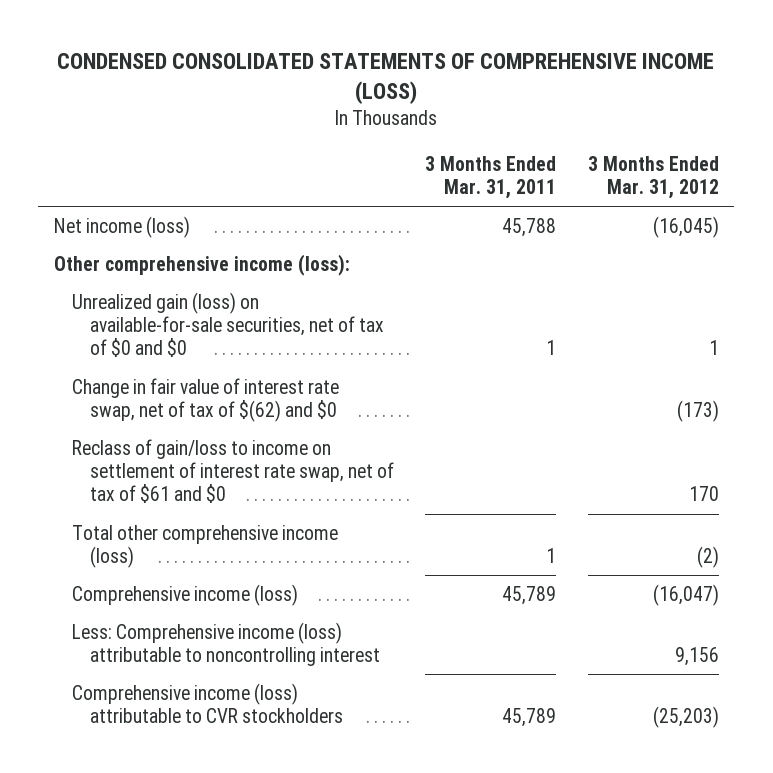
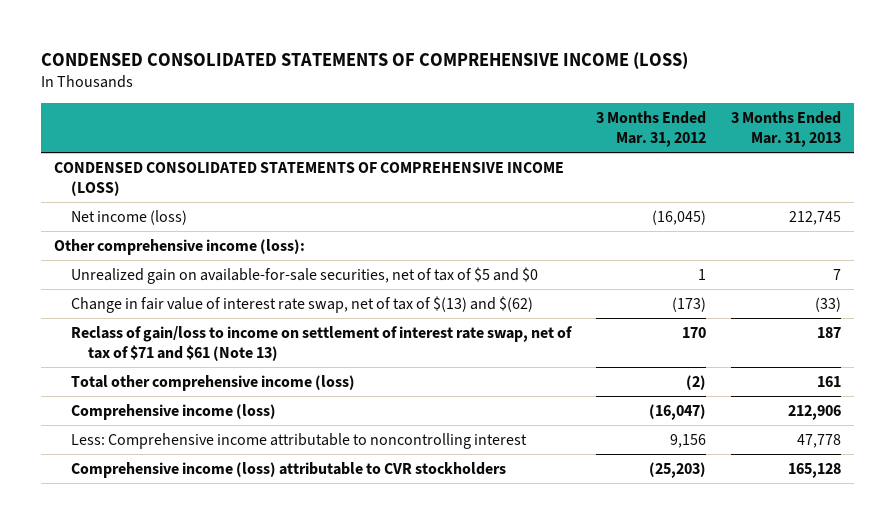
- | 3 Months Ended Mar. 31, 2011 | 3 Months Ended Mar. 31, 2012
+ | 3 Months Ended Mar. 31, 2012 | 3 Months Ended Mar. 31, 2013
+ CONDENSED CONSOLIDATED STATEMENTS OF COMPREHENSIVE INCOME (LOSS)
- Unrealized gain (loss) on available-for-sale securities, net of tax of $0 and $0 | 1 | 1
- Change in fair value of interest rate swap, net of tax of $(62) and $0 | | (173)
- Reclass of gain/loss to income on settlement of interest rate swap, net of tax of $61 and $0 | | 170
+ Unrealized gain on available-for-sale securities, net of tax of $5 and $0 | 1 | 7
+ Change in fair value of interest rate swap, net of tax of $(13) and $(62) | (173) | (33)
+ Reclass of gain/loss to income on settlement of interest rate swap, net of tax of $71 and $61 (Note 13) | 170 | 187
- Less: Comprehensive income (loss) attributable to noncontrolling interest | | 9,156
+ Less: Comprehensive income attributable to noncontrolling interest | 9,156 | 47,778

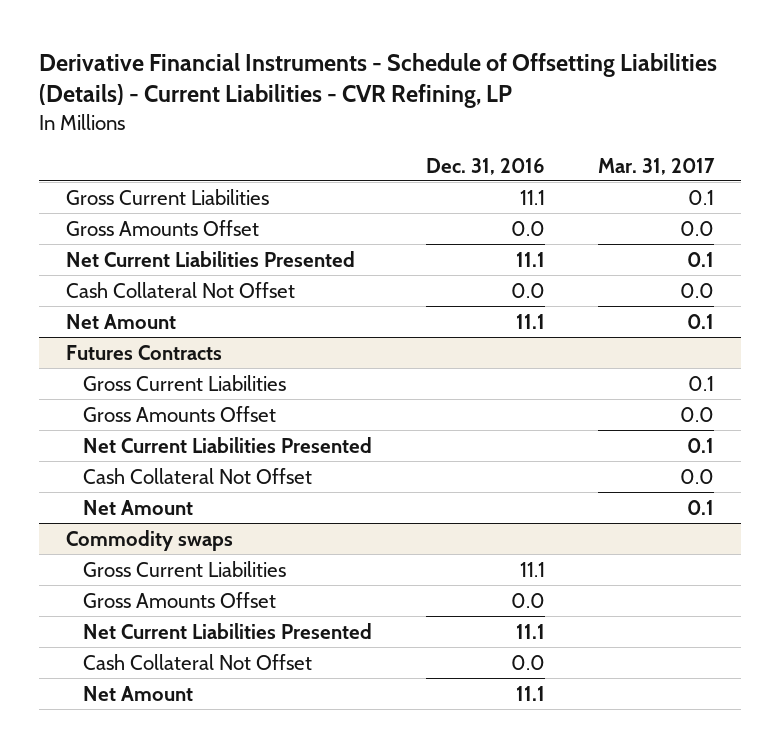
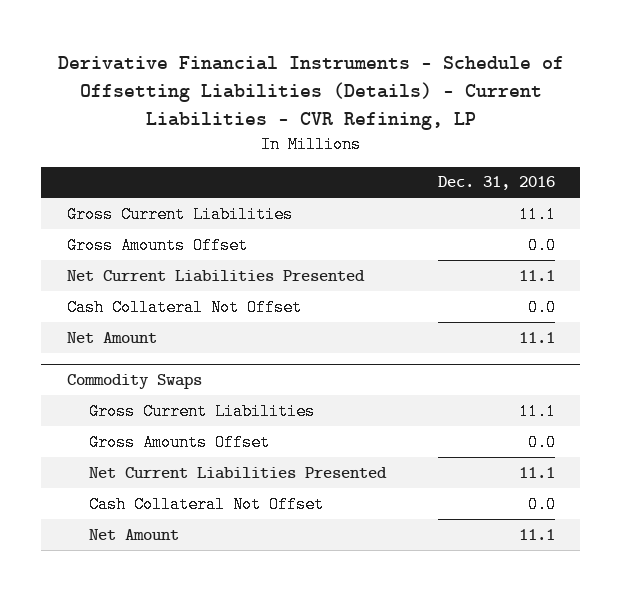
- | Dec. 31, 2016 | Mar. 31, 2017
+ | Dec. 31, 2016
- Futures Contracts
- Gross Current Liabilities | | 0.1
- Gross Amounts Offset | | 0.0
- Net Current Liabilities Presented | | 0.1
- Cash Collateral Not Offset | | 0.0
- Net Amount | | 0.1
- Commodity swaps
+ Commodity Swaps

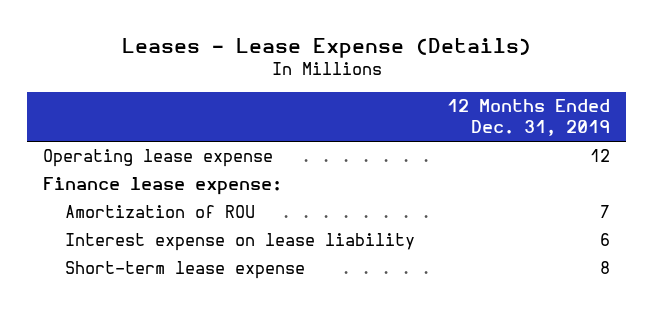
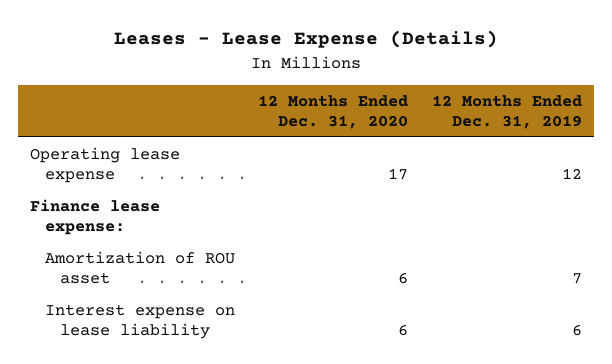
- | 12 Months Ended Dec. 31, 2019
+ | 12 Months Ended Dec. 31, 2020 | 12 Months Ended Dec. 31, 2019
- Amortization of ROU | 7
+ Amortization of ROU asset | 6 | 7
- Short-term lease expense | 8

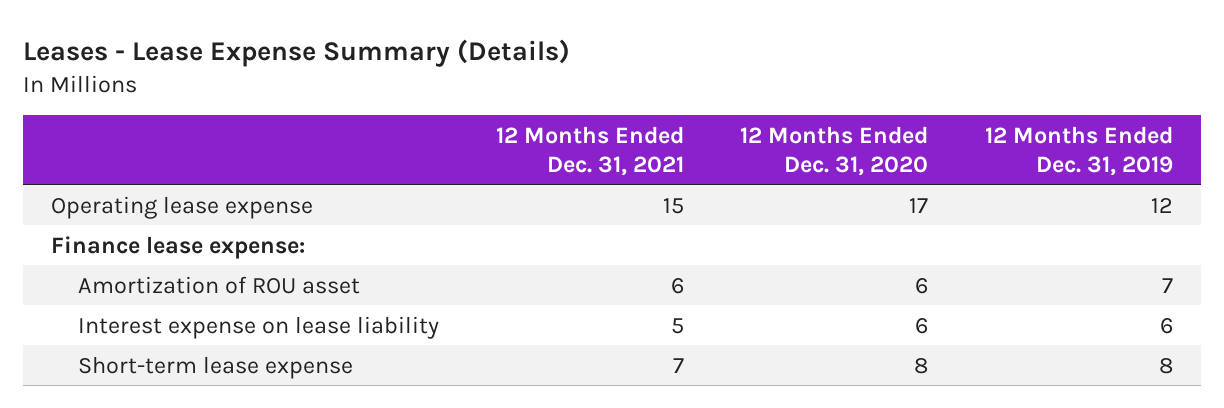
- Leases - Lease Expense (Details)
+ Leases - Lease Expense Summary (Details)
- | 12 Months Ended Dec. 31, 2020 | 12 Months Ended Dec. 31, 2019
+ | 12 Months Ended Dec. 31, 2021 | 12 Months Ended Dec. 31, 2020 | 12 Months Ended Dec. 31, 2019
+ Short-term lease expense | 7 | 8 | 8

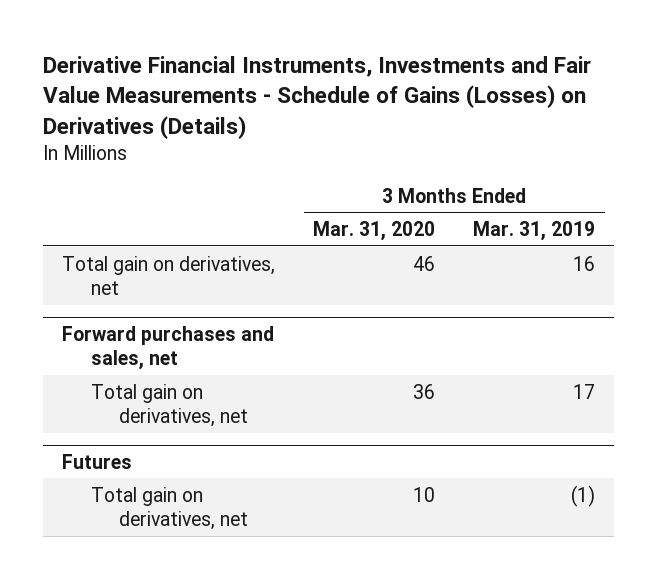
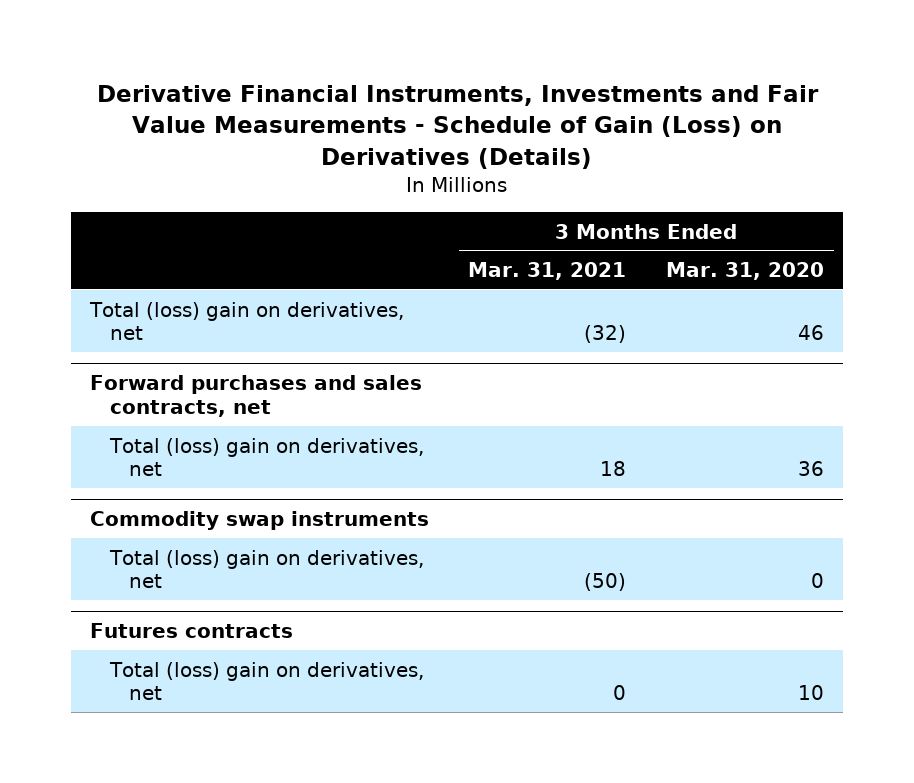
- Derivative Financial Instruments, Investments and Fair Value Measurements - Schedule of Gains (Losses) on Derivatives (Details)
+ Derivative Financial Instruments, Investments and Fair Value Measurements - Schedule of Gain (Loss) on Derivatives (Details)
- | 3 Months Ended Mar. 31, 2020 | 3 Months Ended Mar. 31, 2019
+ | 3 Months Ended Mar. 31, 2021 | 3 Months Ended Mar. 31, 2020
- Total gain on derivatives, net | 46 | 16
- Forward purchases and sales, net
- Total gain on derivatives, net | 36 | 17
- Futures
- Total gain on derivatives, net | 10 | (1)
+ Total (loss) gain on derivatives, net | (32) | 46
+ Forward purchases and sales contracts, net
+ Total (loss) gain on derivatives, net | 18 | 36
+ Commodity swap instruments
+ Total (loss) gain on derivatives, net | (50) | 0
+ Futures contracts
+ Total (loss) gain on derivatives, net | 0 | 10

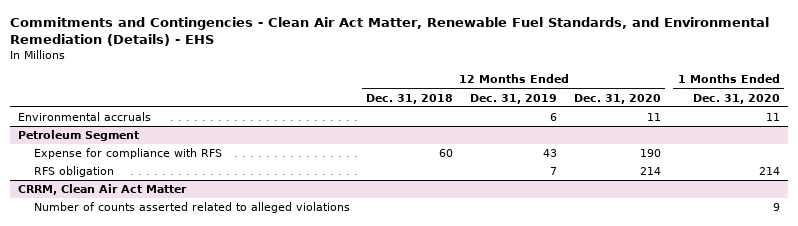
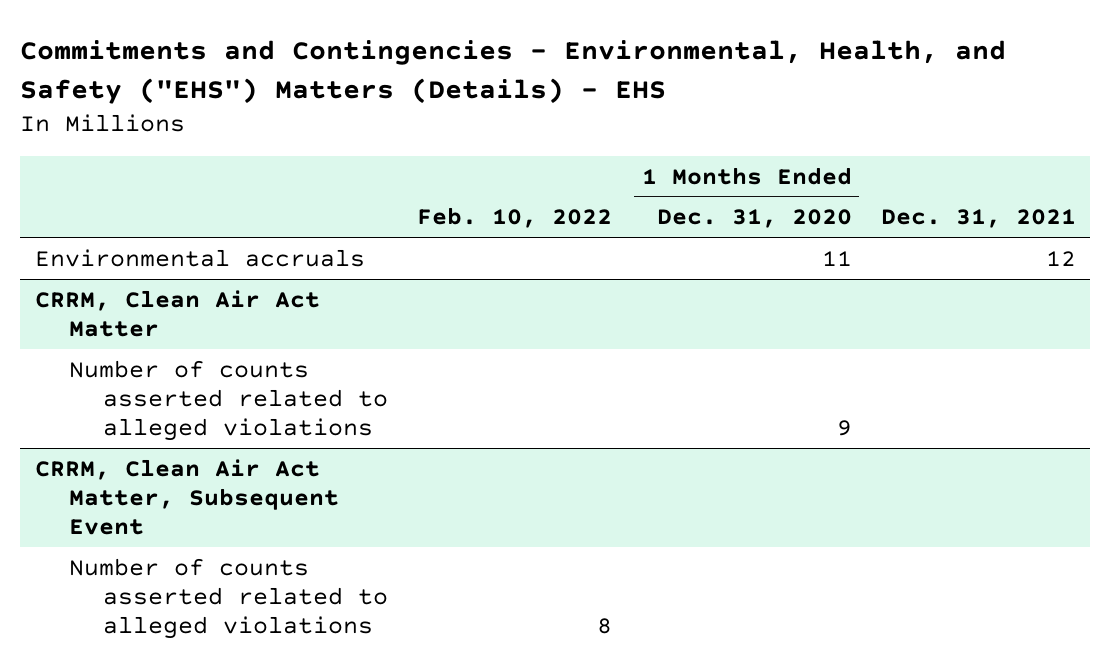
- Commitments and Contingencies - Clean Air Act Matter, Renewable Fuel Standards, and Environmental Remediation (Details) - EHS
+ Commitments and Contingencies - Environmental, Health, and Safety ("EHS") Matters (Details) - EHS
- | 12 Months Ended Dec. 31, 2018 | 12 Months Ended Dec. 31, 2019 | 12 Months Ended Dec. 31, 2020 | 1 Months Ended Dec. 31, 2020
+ | Feb. 10, 2022 | 1 Months Ended Dec. 31, 2020 | Dec. 31, 2021
- Petroleum Segment
- Expense for compliance with RFS | 60 | 43 | 190 |
- RFS obligation | | 7 | 214 | 214
+ CRRM, Clean Air Act Matter, Subsequent Event
+ Number of counts asserted related to alleged violations | 8 | |

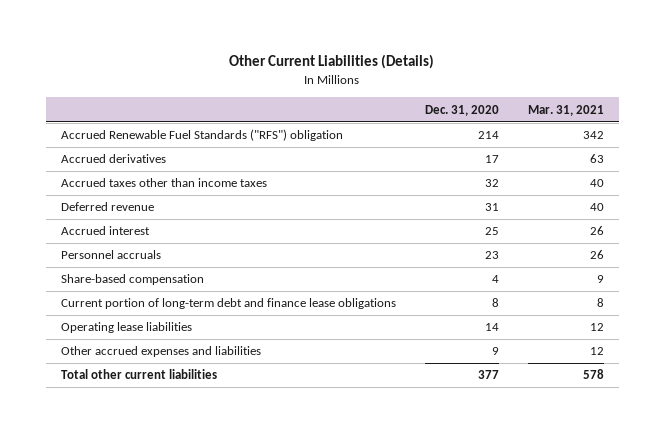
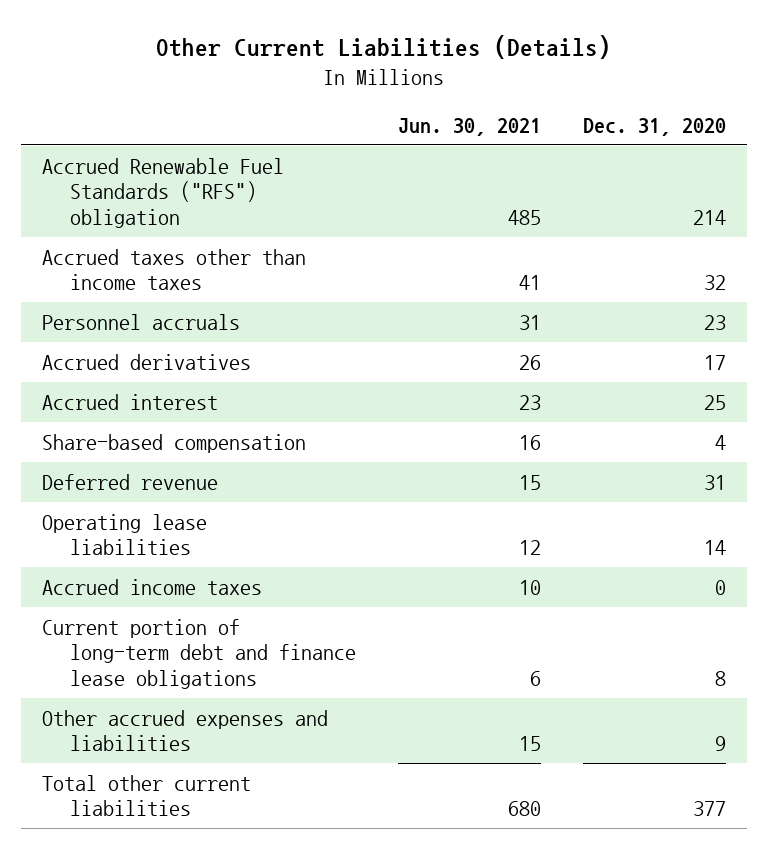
- | Dec. 31, 2020 | Mar. 31, 2021
+ | Jun. 30, 2021 | Dec. 31, 2020
moved down: Accrued derivatives | 26 | 17
moved down: Accrued interest | 23 | 25
moved down: Deferred revenue | 15 | 31
+ Accrued income taxes | 10 | 0
moved down: Current portion of long-term debt and finance lease obligations | 6 | 8

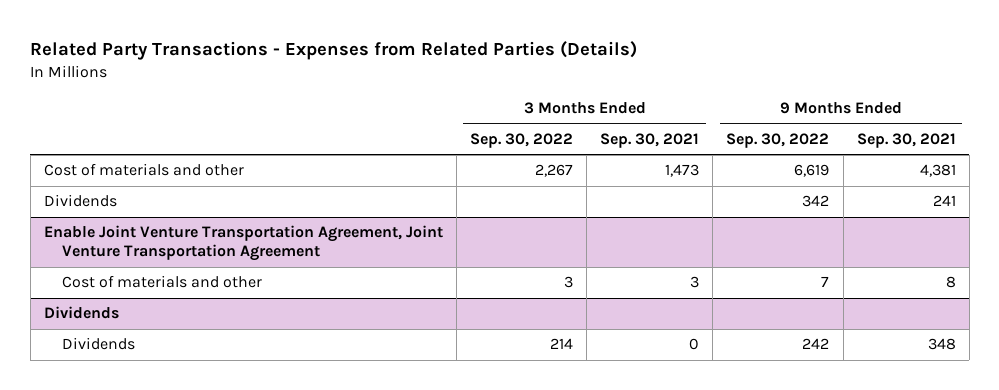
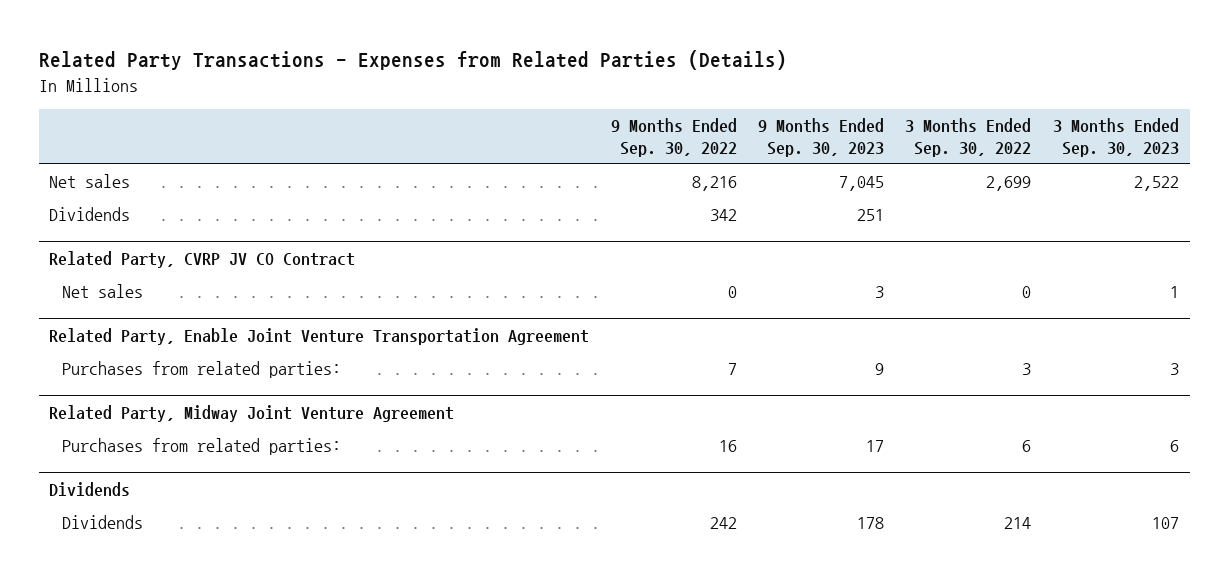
- | 3 Months Ended Sep. 30, 2022 | 3 Months Ended Sep. 30, 2021 | 9 Months Ended Sep. 30, 2022 | 9 Months Ended Sep. 30, 2021
+ | 9 Months Ended Sep. 30, 2022 | 9 Months Ended Sep. 30, 2023 | 3 Months Ended Sep. 30, 2022 | 3 Months Ended Sep. 30, 2023
- Cost of materials and other | 2,267 | 1,473 | 6,619 | 4,381
+ Net sales | 8,216 | 7,045 | 2,699 | 2,522
- Enable Joint Venture Transportation Agreement, Joint Venture Transportation Agreement
- Cost of materials and other | 3 | 3 | 7 | 8
+ Related Party, CVRP JV CO Contract
+ Net sales | 0 | 3 | 0 | 1
+ Related Party, Enable Joint Venture Transportation Agreement
+ Purchases from related parties: | 7 | 9 | 3 | 3
+ Related Party, Midway Joint Venture Agreement
+ Purchases from related parties: | 16 | 17 | 6 | 6

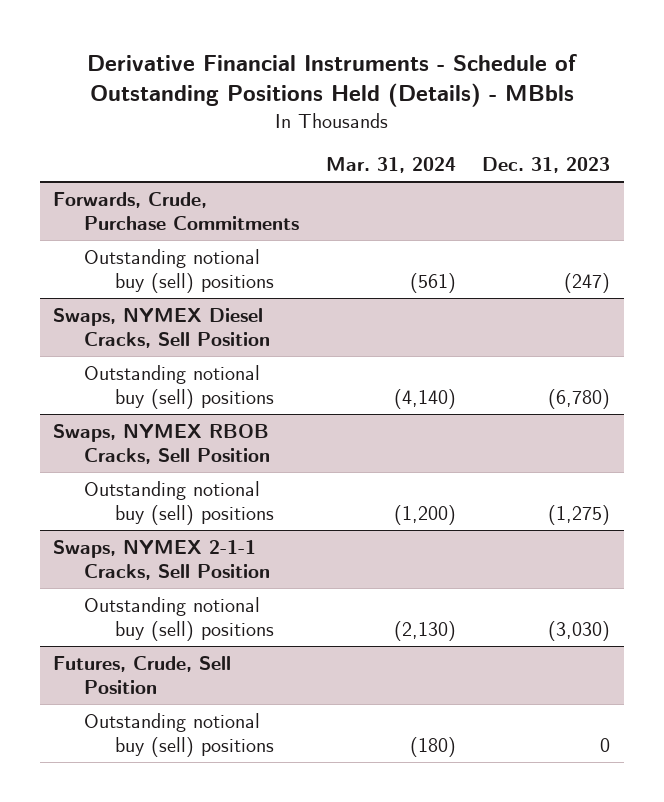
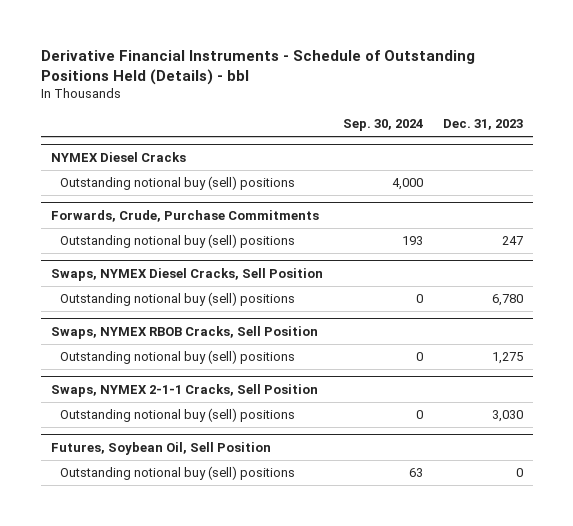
- Derivative Financial Instruments - Schedule of Outstanding Positions Held (Details) - MBbls
+ Derivative Financial Instruments - Schedule of Outstanding Positions Held (Details) - bbl
- | Mar. 31, 2024 | Dec. 31, 2023
+ | Sep. 30, 2024 | Dec. 31, 2023
+ NYMEX Diesel Cracks
+ Outstanding notional buy (sell) positions | 4,000 |
@ Forwards, Crude, Purchase Commitments
- Outstanding notional buy (sell) positions | (561) | (247)
+ Outstanding notional buy (sell) positions | 193 | 247
@ Swaps, NYMEX Diesel Cracks, Sell Position
- Outstanding notional buy (sell) positions | (4,140) | (6,780)
+ Outstanding notional buy (sell) positions | 0 | 6,780
@ Swaps, NYMEX RBOB Cracks, Sell Position
- Outstanding notional buy (sell) positions | (1,200) | (1,275)
+ Outstanding notional buy (sell) positions | 0 | 1,275
@ Swaps, NYMEX 2-1-1 Cracks, Sell Position
- Outstanding notional buy (sell) positions | (2,130) | (3,030)
- Futures, Crude, Sell Position
@ Swaps, NYMEX 2-1-1 Cracks, Sell Position
+ Outstanding notional buy (sell) positions | 0 | 3,030
+ Futures, Soybean Oil, Sell Position

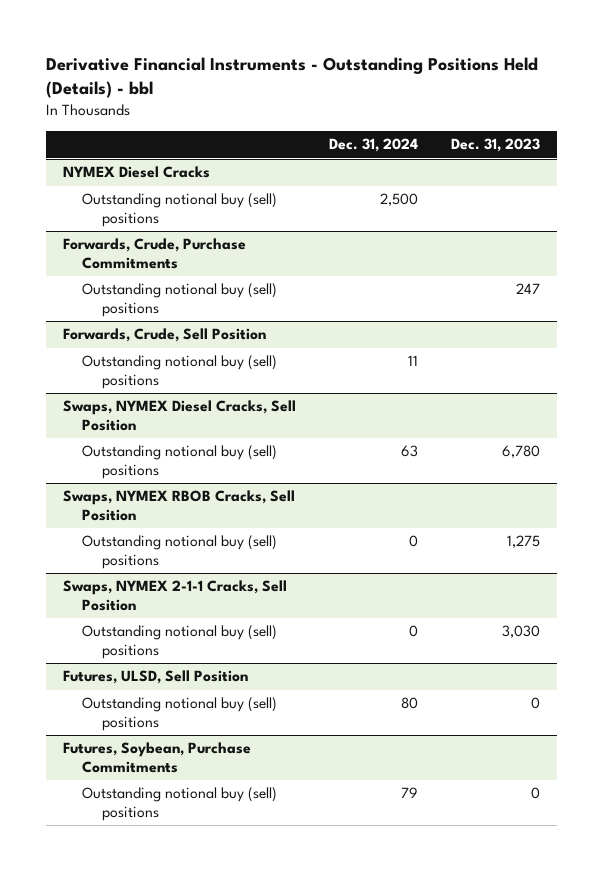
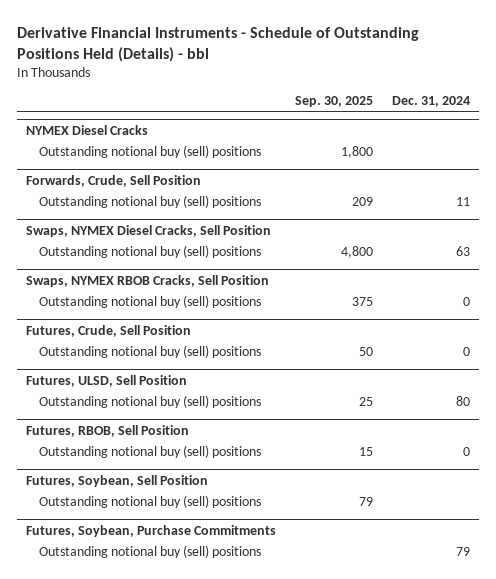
- Derivative Financial Instruments - Outstanding Positions Held (Details) - bbl
+ Derivative Financial Instruments - Schedule of Outstanding Positions Held (Details) - bbl
- | Dec. 31, 2024 | Dec. 31, 2023
+ | Sep. 30, 2025 | Dec. 31, 2024
@ NYMEX Diesel Cracks
- Outstanding notional buy (sell) positions | 2,500 |
- Forwards, Crude, Purchase Commitments
- Swaps, NYMEX 2-1-1 Cracks, Sell Position
+ Futures, Crude, Sell Position
+ Futures, RBOB, Sell Position
+ Outstanding notional buy (sell) positions | 15 | 0
+ Futures, Soybean, Sell Position
+ Outstanding notional buy (sell) positions | 79 |

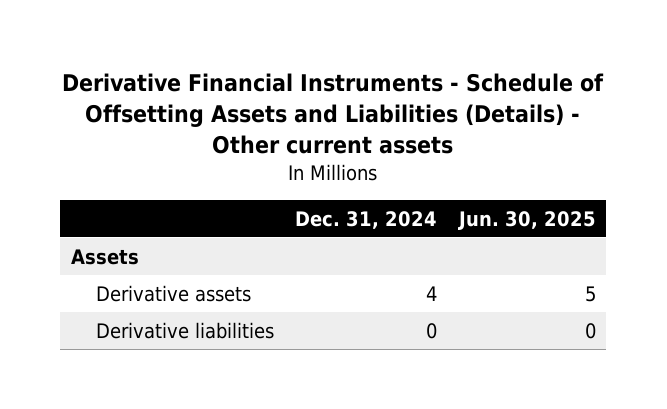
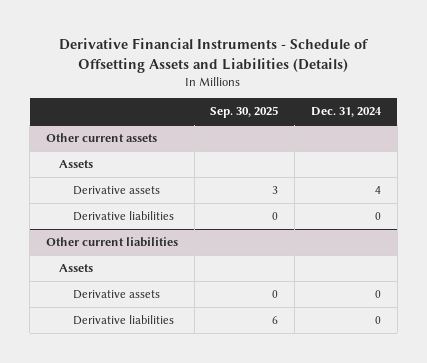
- Derivative Financial Instruments - Schedule of Offsetting Assets and Liabilities (Details) - Other current assets
+ Derivative Financial Instruments - Schedule of Offsetting Assets and Liabilities (Details)
- | Dec. 31, 2024 | Jun. 30, 2025
+ | Sep. 30, 2025 | Dec. 31, 2024
+ Other current assets
+ Other current liabilities
+ Assets
+ Derivative assets | 0 | 0
+ Derivative liabilities | 6 | 0

